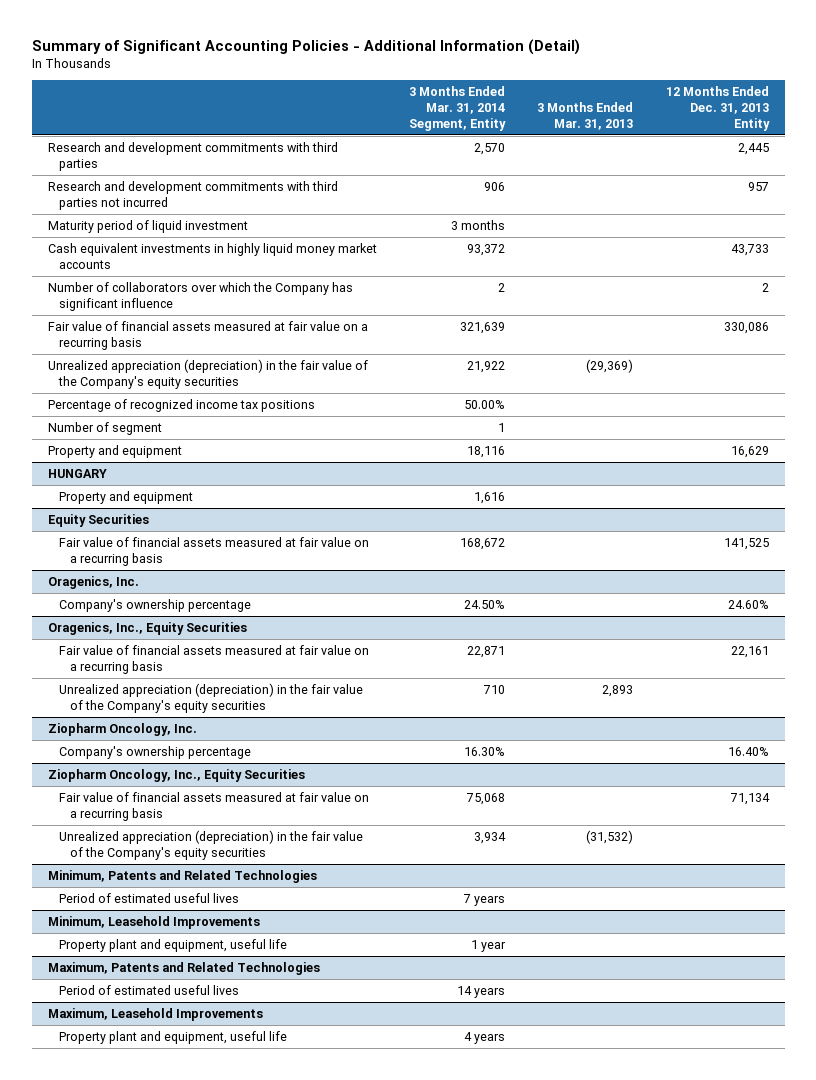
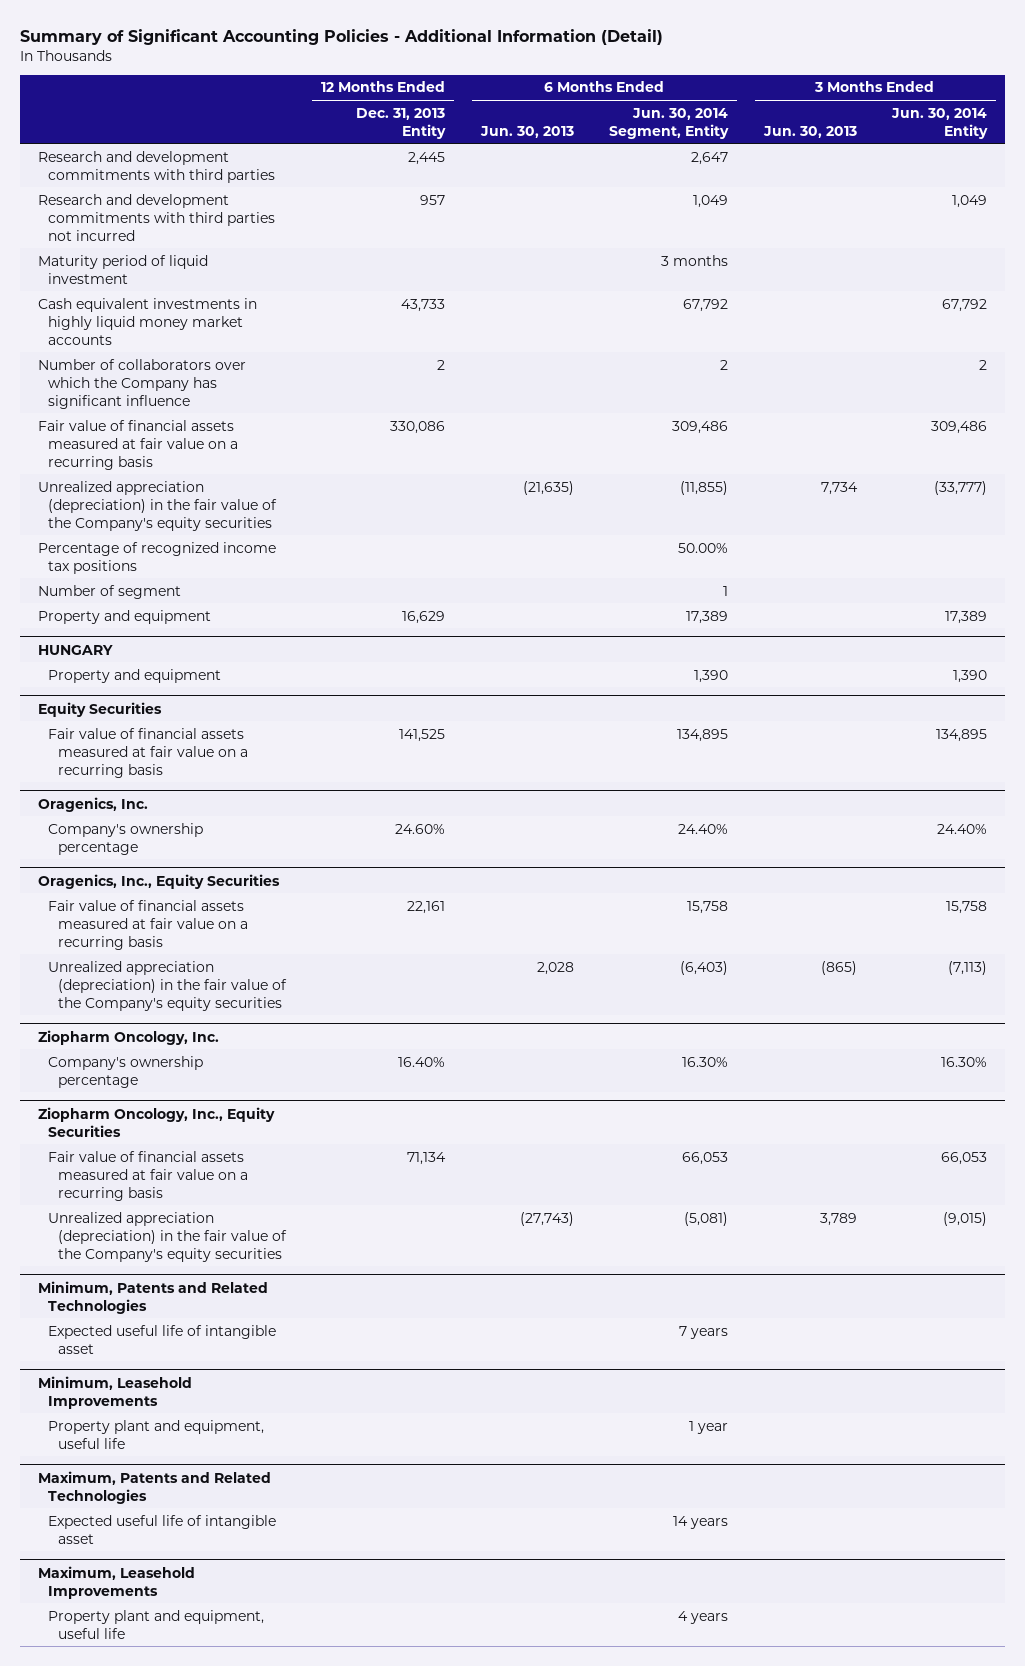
- | 3 Months Ended Mar. 31, 2014 Segment, Entity | 3 Months Ended Mar. 31, 2013 | 12 Months Ended Dec. 31, 2013 Entity
+ | 12 Months Ended Dec. 31, 2013 Entity | 6 Months Ended Jun. 30, 2013 | 6 Months Ended Jun. 30, 2014 Segment, Entity | 3 Months Ended Jun. 30, 2013 | 3 Months Ended Jun. 30, 2014 Entity
@ Minimum, Patents and Related Technologies
- Period of estimated useful lives | 7 years | |
+ Expected useful life of intangible asset | | | 7 years | |
@ Maximum, Patents and Related Technologies
- Period of estimated useful lives | 14 years | |
+ Expected useful life of intangible asset | | | 14 years | |

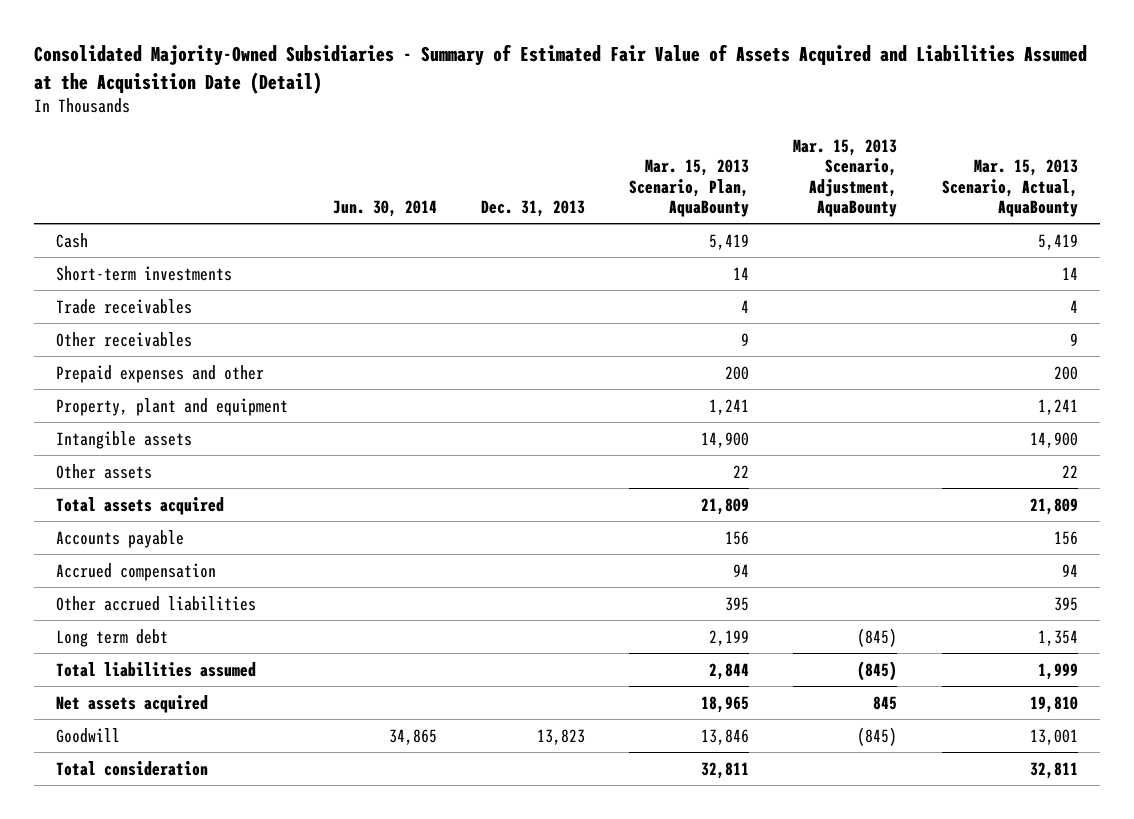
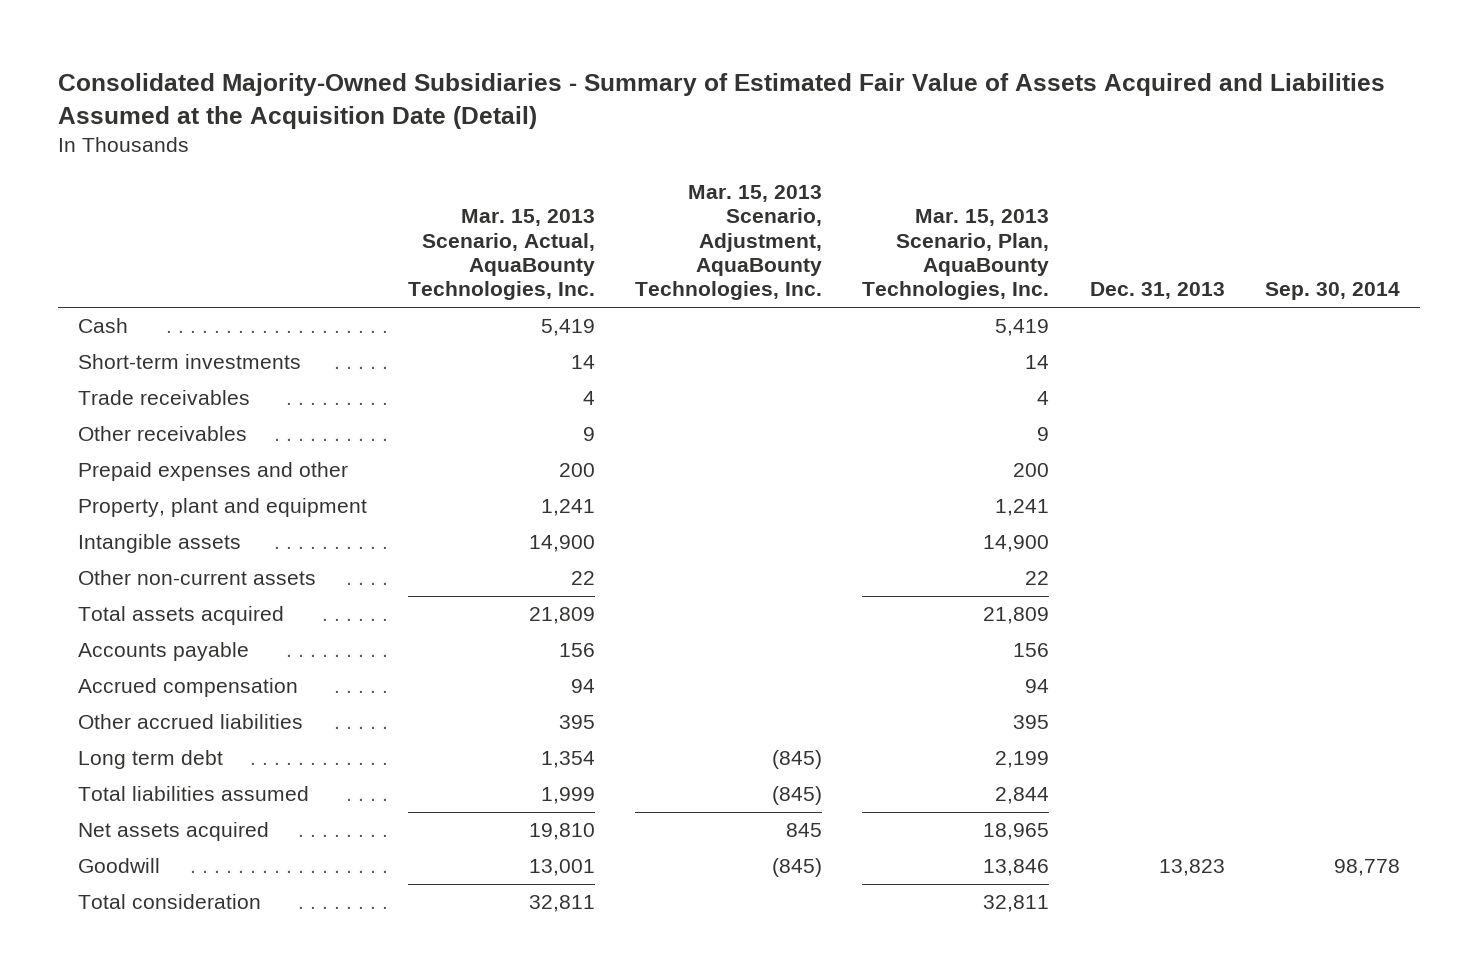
- | Jun. 30, 2014 | Dec. 31, 2013 | Mar. 15, 2013 Scenario, Plan, AquaBounty | Mar. 15, 2013 Scenario, Adjustment, AquaBounty | Mar. 15, 2013 Scenario, Actual, AquaBounty
+ | Mar. 15, 2013 Scenario, Actual, AquaBounty Technologies, Inc. | Mar. 15, 2013 Scenario, Adjustment, AquaBounty Technologies, Inc. | Mar. 15, 2013 Scenario, Plan, AquaBounty Technologies, Inc. | Dec. 31, 2013 | Sep. 30, 2014
- Other assets | | | 22 | | 22
+ Other non-current assets | 22 | | 22 | |

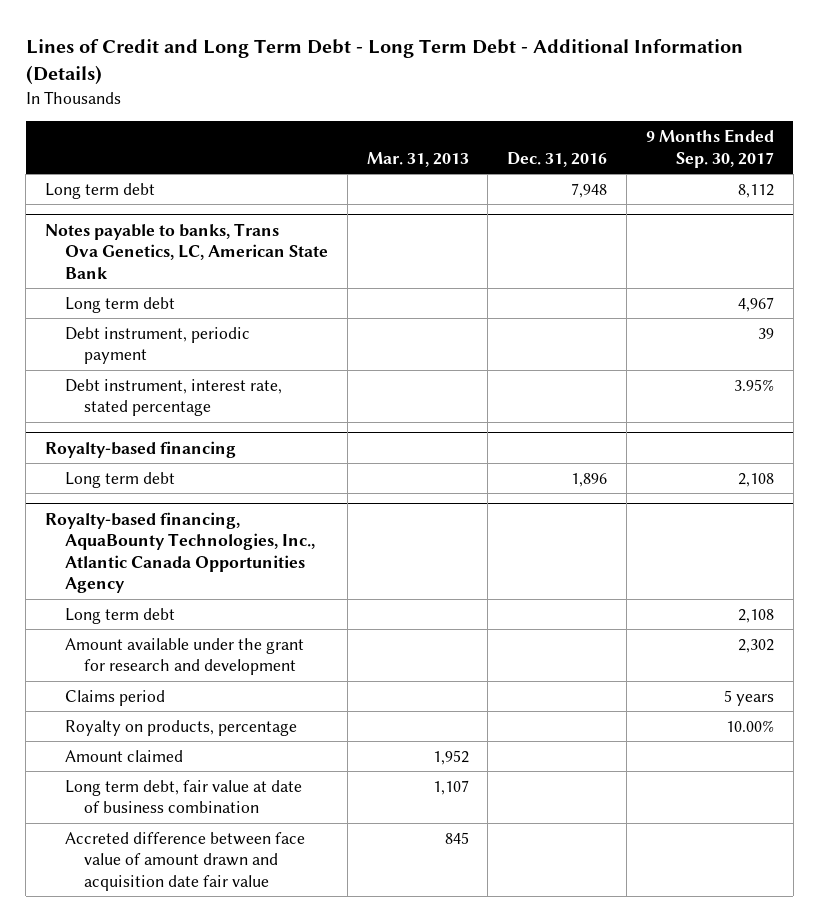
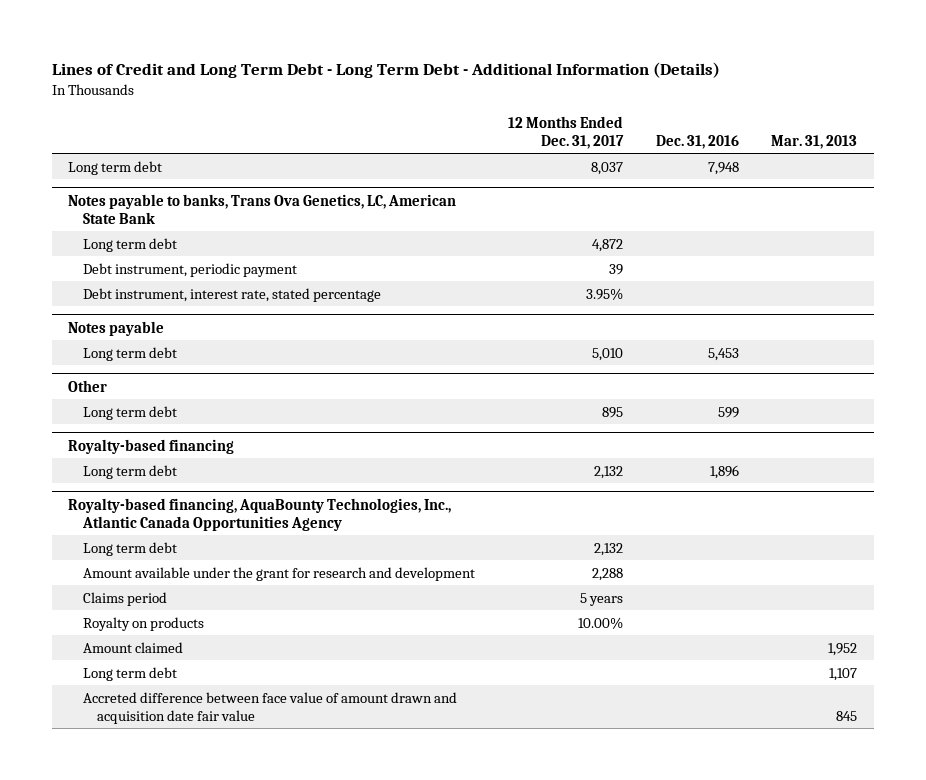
- | Mar. 31, 2013 | Dec. 31, 2016 | 9 Months Ended Sep. 30, 2017
+ | 12 Months Ended Dec. 31, 2017 | Dec. 31, 2016 | Mar. 31, 2013
+ Notes payable
+ Long term debt | 5,010 | 5,453 |
+ Other
+ Long term debt | 895 | 599 |
@ Royalty-based financing, AquaBounty Technologies, Inc., Atlantic Canada Opportunities Agency
- Royalty on products, percentage | | | 10.00%
+ Royalty on products | 10.00% | |
- Long term debt, fair value at date of business combination | 1,107 | |
+ Long term debt | | | 1,107

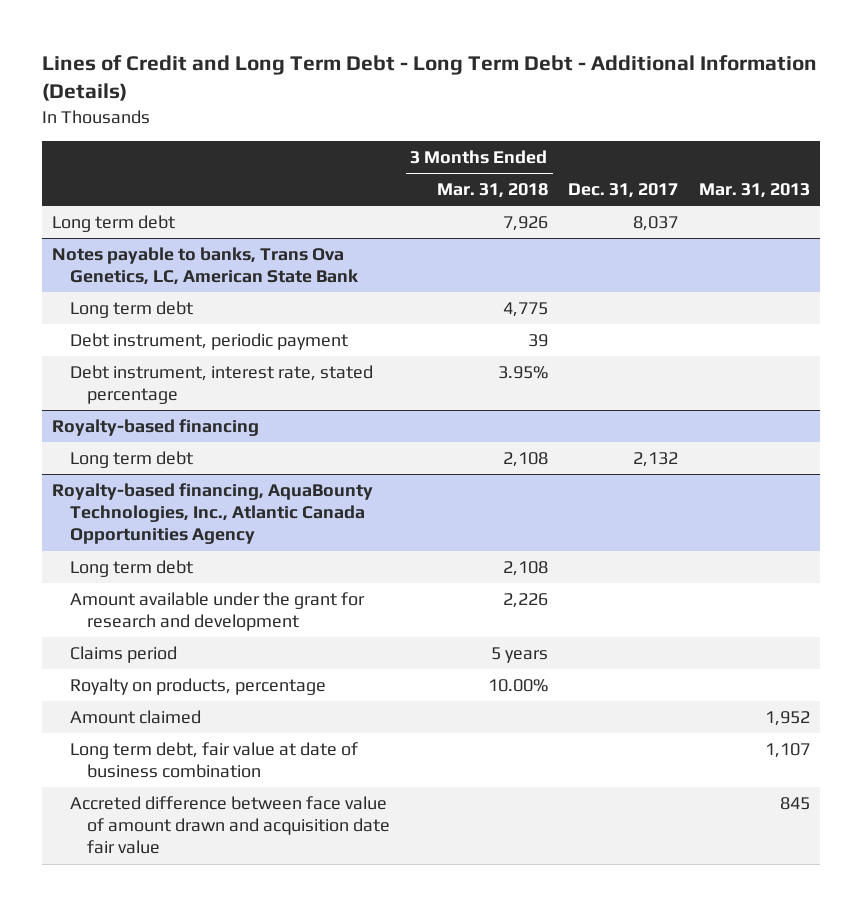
- | 12 Months Ended Dec. 31, 2017 | Dec. 31, 2016 | Mar. 31, 2013
+ | 3 Months Ended Mar. 31, 2018 | Dec. 31, 2017 | Mar. 31, 2013
- Notes payable
- Long term debt | 5,010 | 5,453 |
- Other
- Long term debt | 895 | 599 |
@ Royalty-based financing, AquaBounty Technologies, Inc., Atlantic Canada Opportunities Agency
- Royalty on products | 10.00% | |
+ Royalty on products, percentage | 10.00% | |
- Long term debt | | | 1,107
+ Long term debt, fair value at date of business combination | | | 1,107

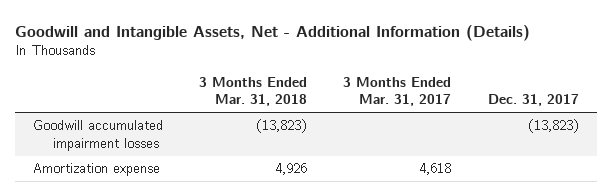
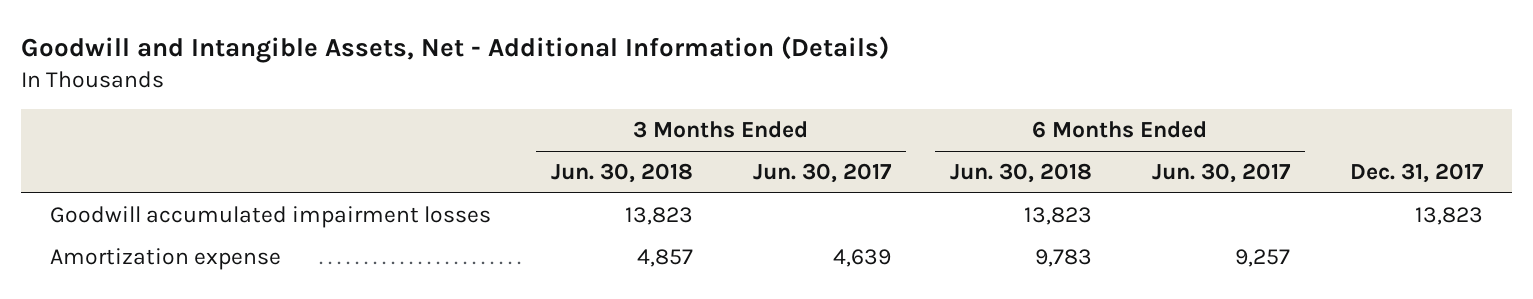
- | 3 Months Ended Mar. 31, 2018 | 3 Months Ended Mar. 31, 2017 | Dec. 31, 2017
+ | 3 Months Ended Jun. 30, 2018 | 3 Months Ended Jun. 30, 2017 | 6 Months Ended Jun. 30, 2018 | 6 Months Ended Jun. 30, 2017 | Dec. 31, 2017
- Goodwill accumulated impairment losses | (13,823) | | (13,823)
+ Goodwill accumulated impairment losses | 13,823 | | 13,823 | | 13,823

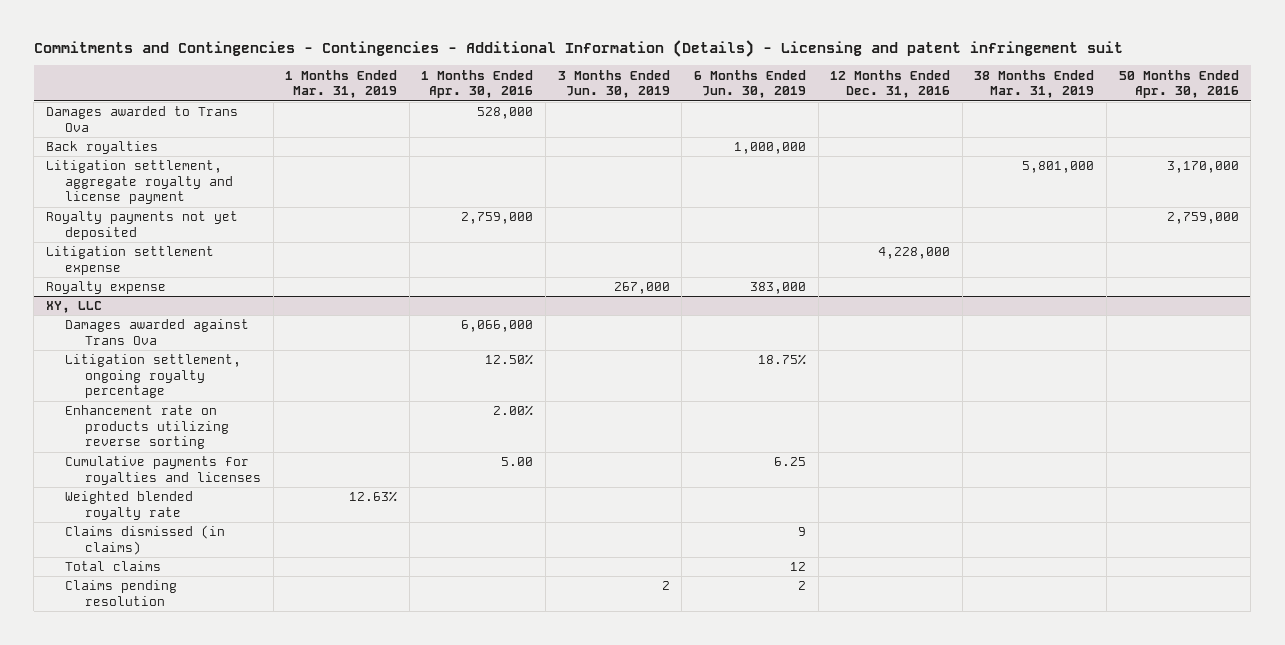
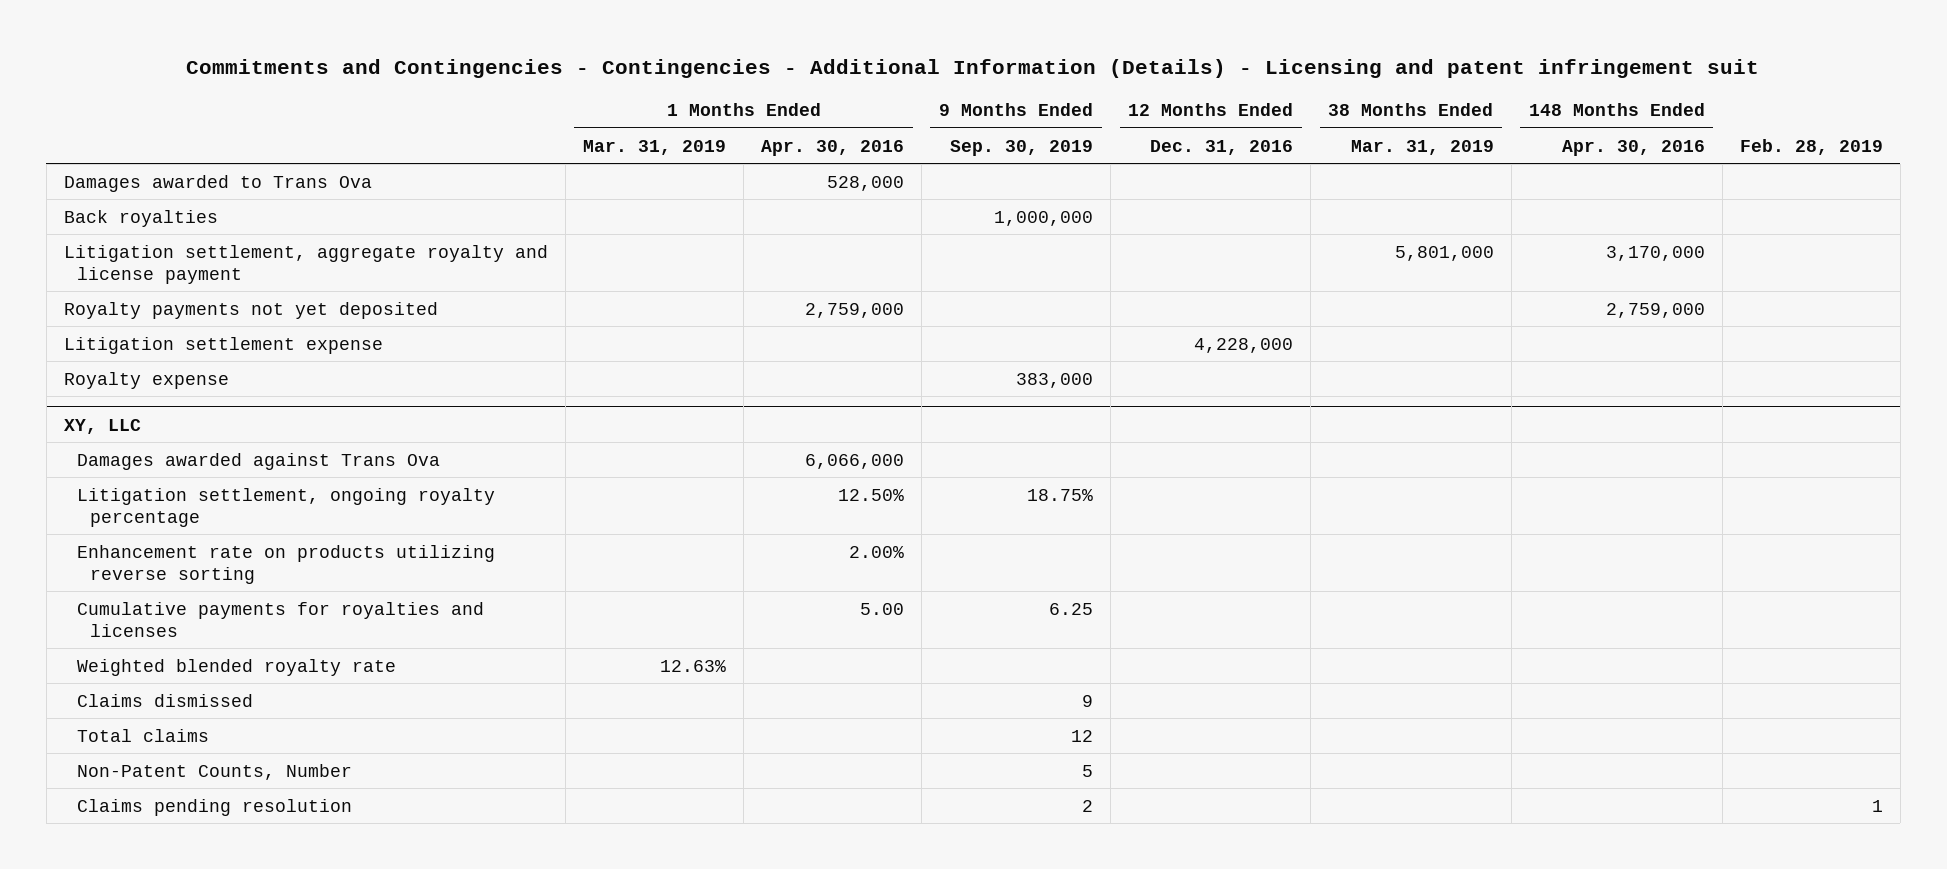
- | 1 Months Ended Mar. 31, 2019 | 1 Months Ended Apr. 30, 2016 | 3 Months Ended Jun. 30, 2019 | 6 Months Ended Jun. 30, 2019 | 12 Months Ended Dec. 31, 2016 | 38 Months Ended Mar. 31, 2019 | 50 Months Ended Apr. 30, 2016
+ | 1 Months Ended Mar. 31, 2019 | 1 Months Ended Apr. 30, 2016 | 9 Months Ended Sep. 30, 2019 | 12 Months Ended Dec. 31, 2016 | 38 Months Ended Mar. 31, 2019 | 148 Months Ended Apr. 30, 2016 | Feb. 28, 2019
@ XY, LLC
- Claims dismissed (in claims) | | | | 9 | | |
+ Claims dismissed | | | 9 | | | |
+ Non-Patent Counts, Number | | | 5 | | | |

